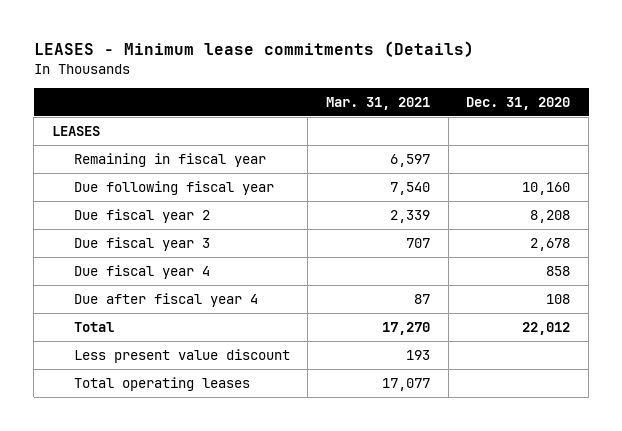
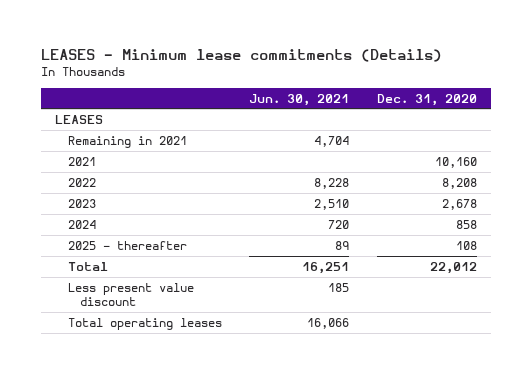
- | Mar. 31, 2021 | Dec. 31, 2020
+ | Jun. 30, 2021 | Dec. 31, 2020
- Remaining in fiscal year | 6,597 |
- Due following fiscal year | 7,540 | 10,160
- Due fiscal year 2 | 2,339 | 8,208
- Due fiscal year 3 | 707 | 2,678
- Due fiscal year 4 | | 858
- Due after fiscal year 4 | 87 | 108
+ Remaining in 2021 | 4,704 |
+ 2021 | | 10,160
+ 2022 | 8,228 | 8,208
+ 2023 | 2,510 | 2,678
+ 2024 | 720 | 858
+ 2025 - thereafter | 89 | 108

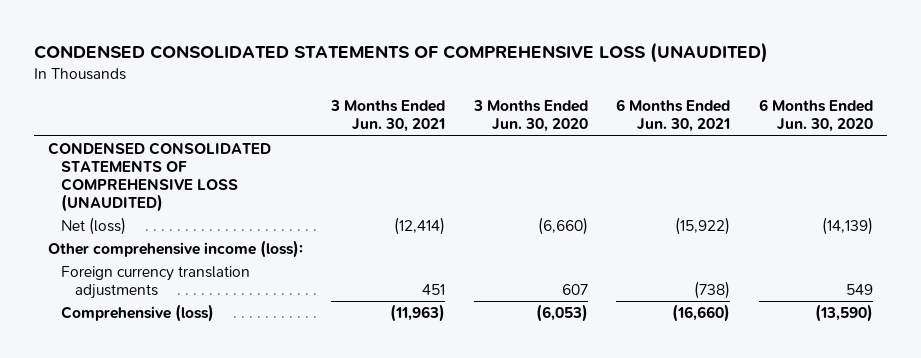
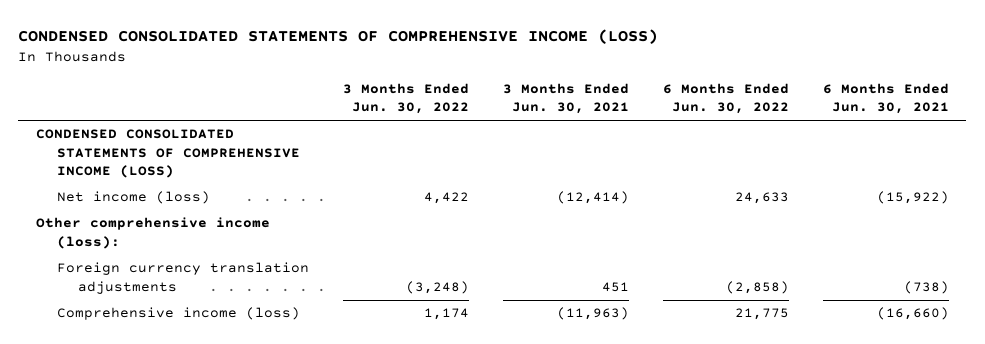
- CONDENSED CONSOLIDATED STATEMENTS OF COMPREHENSIVE LOSS (UNAUDITED)
+ CONDENSED CONSOLIDATED STATEMENTS OF COMPREHENSIVE INCOME (LOSS)
- | 3 Months Ended Jun. 30, 2021 | 3 Months Ended Jun. 30, 2020 | 6 Months Ended Jun. 30, 2021 | 6 Months Ended Jun. 30, 2020
+ | 3 Months Ended Jun. 30, 2022 | 3 Months Ended Jun. 30, 2021 | 6 Months Ended Jun. 30, 2022 | 6 Months Ended Jun. 30, 2021
- CONDENSED CONSOLIDATED STATEMENTS OF COMPREHENSIVE LOSS (UNAUDITED)
- Net (loss) | (12,414) | (6,660) | (15,922) | (14,139)
+ CONDENSED CONSOLIDATED STATEMENTS OF COMPREHENSIVE INCOME (LOSS)
+ Net income (loss) | 4,422 | (12,414) | 24,633 | (15,922)
- Comprehensive (loss) | (11,963) | (6,053) | (16,660) | (13,590)
+ Comprehensive income (loss) | 1,174 | (11,963) | 21,775 | (16,660)

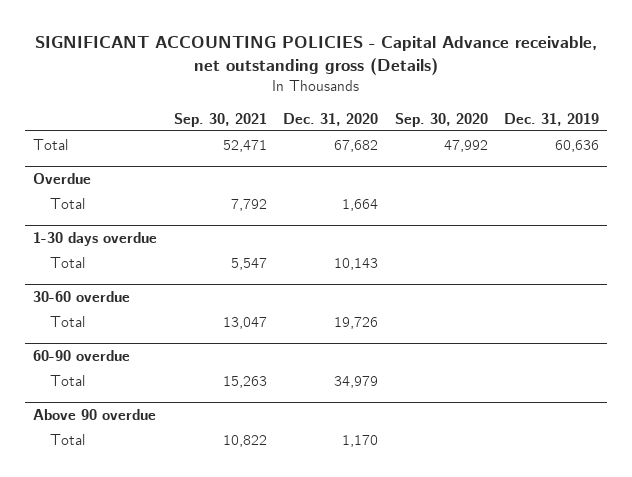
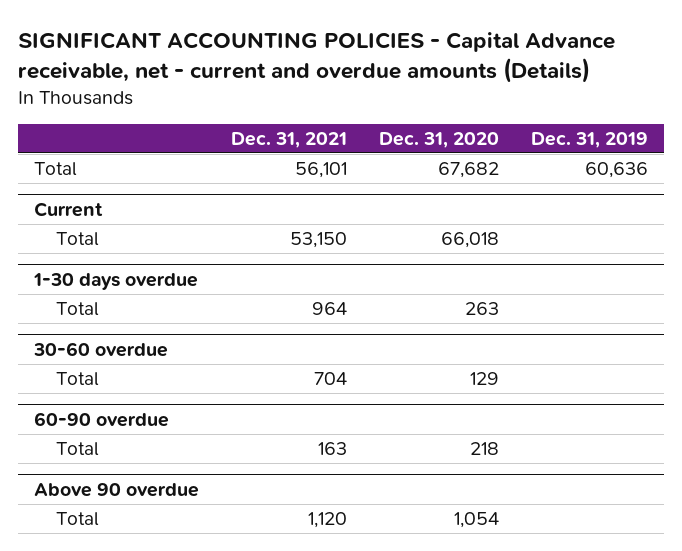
- SIGNIFICANT ACCOUNTING POLICIES - Capital Advance receivable, net outstanding gross (Details)
+ SIGNIFICANT ACCOUNTING POLICIES - Capital Advance receivable, net - current and overdue amounts (Details)
- | Sep. 30, 2021 | Dec. 31, 2020 | Sep. 30, 2020 | Dec. 31, 2019
+ | Dec. 31, 2021 | Dec. 31, 2020 | Dec. 31, 2019
- Overdue
- Total | 7,792 | 1,664 | |
+ Current
+ Total | 53,150 | 66,018 |
@ 1-30 days overdue
- Total | 5,547 | 10,143 | |
+ Total | 964 | 263 |
@ 30-60 overdue
- Total | 13,047 | 19,726 | |
+ Total | 704 | 129 |
@ 60-90 overdue
- Total | 15,263 | 34,979 | |
+ Total | 163 | 218 |
@ Above 90 overdue
- Total | 10,822 | 1,170 | |
+ Total | 1,120 | 1,054 |

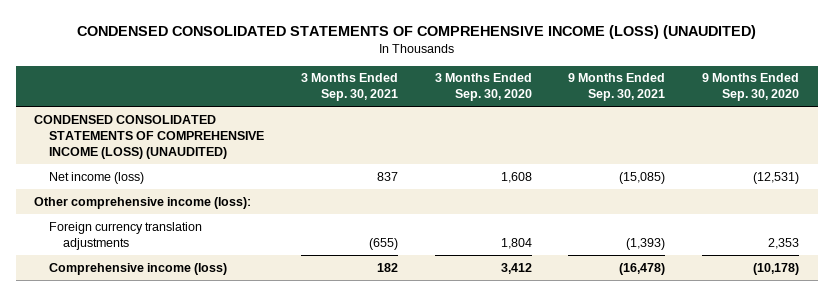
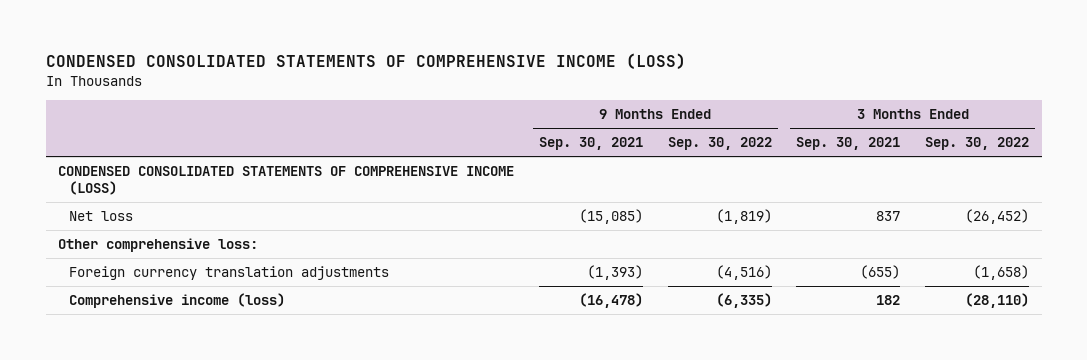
- CONDENSED CONSOLIDATED STATEMENTS OF COMPREHENSIVE INCOME (LOSS) (UNAUDITED)
+ CONDENSED CONSOLIDATED STATEMENTS OF COMPREHENSIVE INCOME (LOSS)
- | 3 Months Ended Sep. 30, 2021 | 3 Months Ended Sep. 30, 2020 | 9 Months Ended Sep. 30, 2021 | 9 Months Ended Sep. 30, 2020
+ | 9 Months Ended Sep. 30, 2021 | 9 Months Ended Sep. 30, 2022 | 3 Months Ended Sep. 30, 2021 | 3 Months Ended Sep. 30, 2022
- CONDENSED CONSOLIDATED STATEMENTS OF COMPREHENSIVE INCOME (LOSS) (UNAUDITED)
- Net income (loss) | 837 | 1,608 | (15,085) | (12,531)
- Other comprehensive income (loss):
+ CONDENSED CONSOLIDATED STATEMENTS OF COMPREHENSIVE INCOME (LOSS)
+ Net loss | (15,085) | (1,819) | 837 | (26,452)
+ Other comprehensive loss:

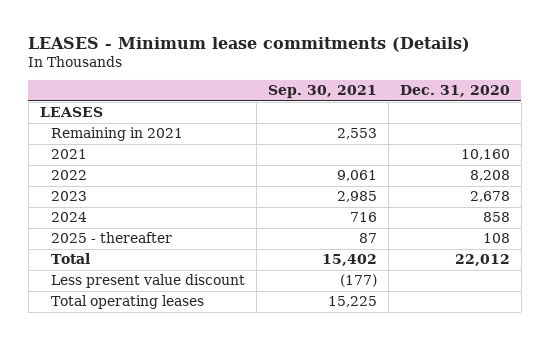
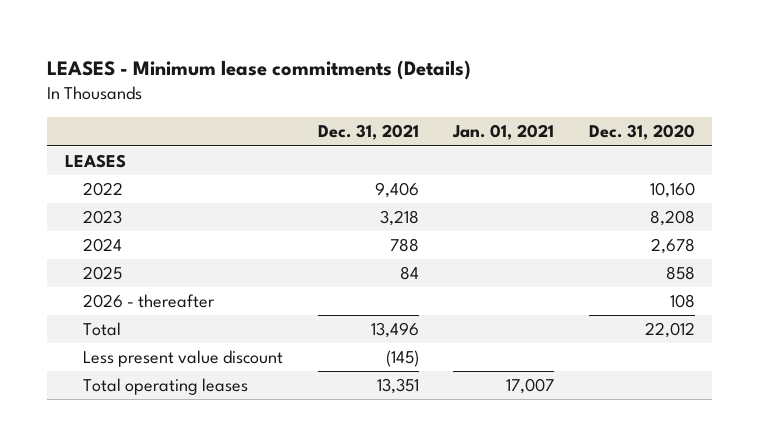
- | Sep. 30, 2021 | Dec. 31, 2020
+ | Dec. 31, 2021 | Jan. 01, 2021 | Dec. 31, 2020
- Remaining in 2021 | 2,553 |
- 2021 | | 10,160
- 2022 | 9,061 | 8,208
- 2023 | 2,985 | 2,678
- 2024 | 716 | 858
- 2025 - thereafter | 87 | 108
+ 2022 | 9,406 | | 10,160
+ 2023 | 3,218 | | 8,208
+ 2024 | 788 | | 2,678
+ 2025 | 84 | | 858
+ 2026 - thereafter | | | 108

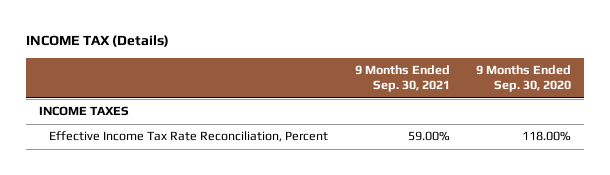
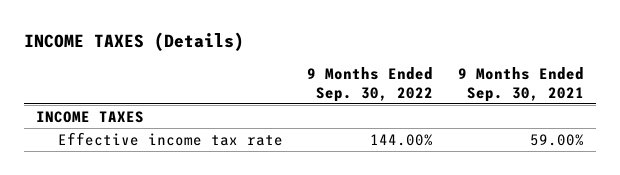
- INCOME TAX (Details)
+ INCOME TAXES (Details)
- | 9 Months Ended Sep. 30, 2021 | 9 Months Ended Sep. 30, 2020
+ | 9 Months Ended Sep. 30, 2022 | 9 Months Ended Sep. 30, 2021
- Effective Income Tax Rate Reconciliation, Percent | 59.00% | 118.00%
+ Effective income tax rate | 144.00% | 59.00%

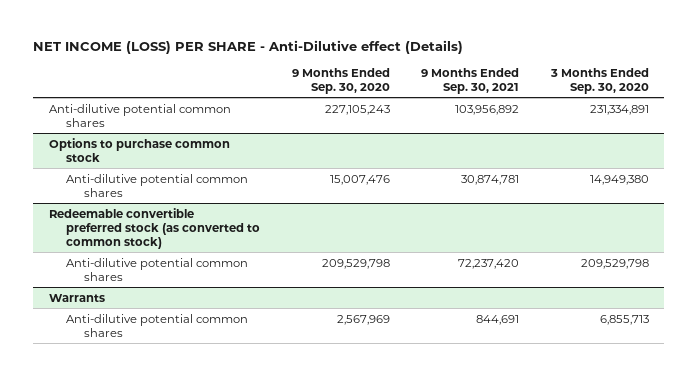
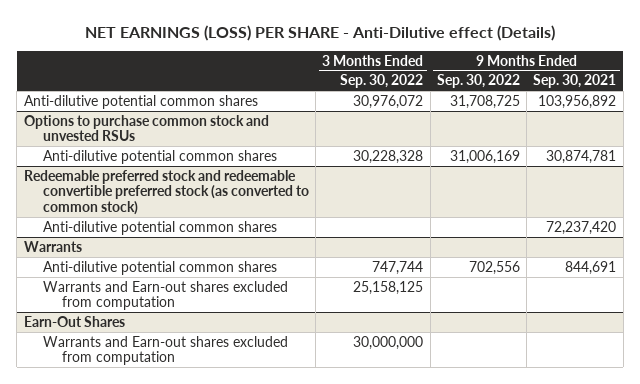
- NET INCOME (LOSS) PER SHARE - Anti-Dilutive effect (Details)
+ NET EARNINGS (LOSS) PER SHARE - Anti-Dilutive effect (Details)
- | 9 Months Ended Sep. 30, 2020 | 9 Months Ended Sep. 30, 2021 | 3 Months Ended Sep. 30, 2020
+ | 3 Months Ended Sep. 30, 2022 | 9 Months Ended Sep. 30, 2022 | 9 Months Ended Sep. 30, 2021
- Options to purchase common stock
+ Options to purchase common stock and unvested RSUs
- Redeemable convertible preferred stock (as converted to common stock)
+ Redeemable preferred stock and redeemable convertible preferred stock (as converted to common stock)
@ Warrants
+ Warrants and Earn-out shares excluded from computation | 25,158,125 | |
+ Earn-Out Shares
+ Warrants and Earn-out shares excluded from computation | 30,000,000 | |

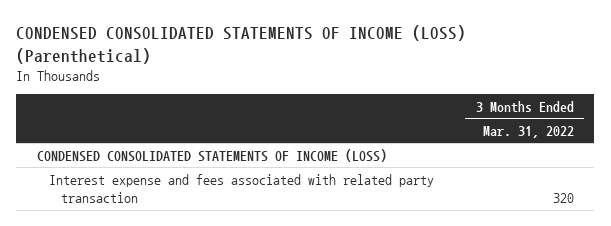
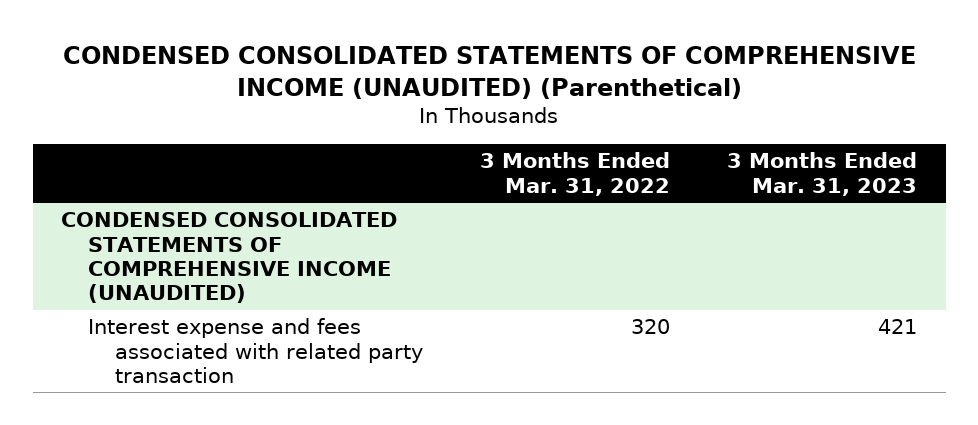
- CONDENSED CONSOLIDATED STATEMENTS OF INCOME (LOSS) (Parenthetical)
+ CONDENSED CONSOLIDATED STATEMENTS OF COMPREHENSIVE INCOME (UNAUDITED) (Parenthetical)
- | 3 Months Ended Mar. 31, 2022
+ | 3 Months Ended Mar. 31, 2022 | 3 Months Ended Mar. 31, 2023
- CONDENSED CONSOLIDATED STATEMENTS OF INCOME (LOSS)
+ CONDENSED CONSOLIDATED STATEMENTS OF COMPREHENSIVE INCOME (UNAUDITED)

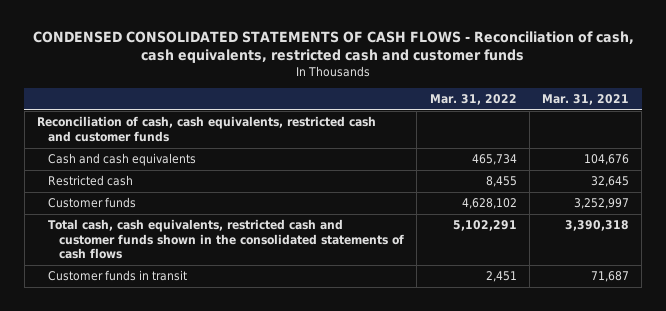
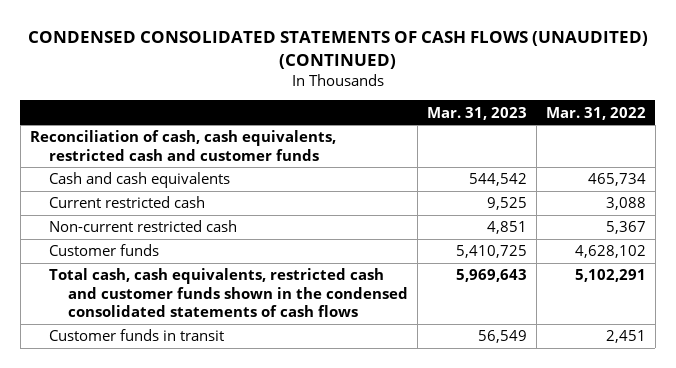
- CONDENSED CONSOLIDATED STATEMENTS OF CASH FLOWS - Reconciliation of cash, cash equivalents, restricted cash and customer funds
+ CONDENSED CONSOLIDATED STATEMENTS OF CASH FLOWS (UNAUDITED) (CONTINUED)
- | Mar. 31, 2022 | Mar. 31, 2021
+ | Mar. 31, 2023 | Mar. 31, 2022
- Restricted cash | 8,455 | 32,645
+ Current restricted cash | 9,525 | 3,088
+ Non-current restricted cash | 4,851 | 5,367
- Total cash, cash equivalents, restricted cash and customer funds shown in the consolidated statements of cash flows | 5,102,291 | 3,390,318
+ Total cash, cash equivalents, restricted cash and customer funds shown in the condensed consolidated statements of cash flows | 5,969,643 | 5,102,291

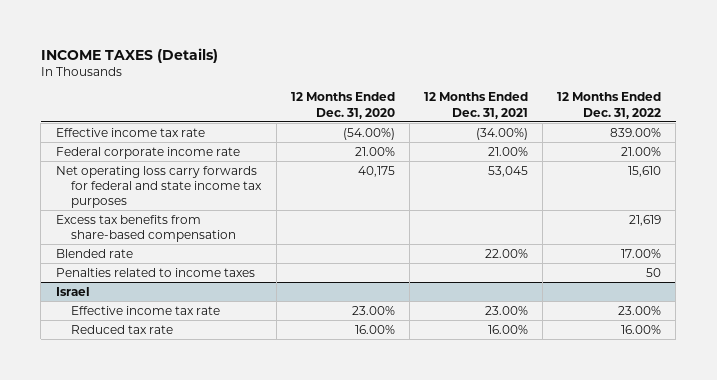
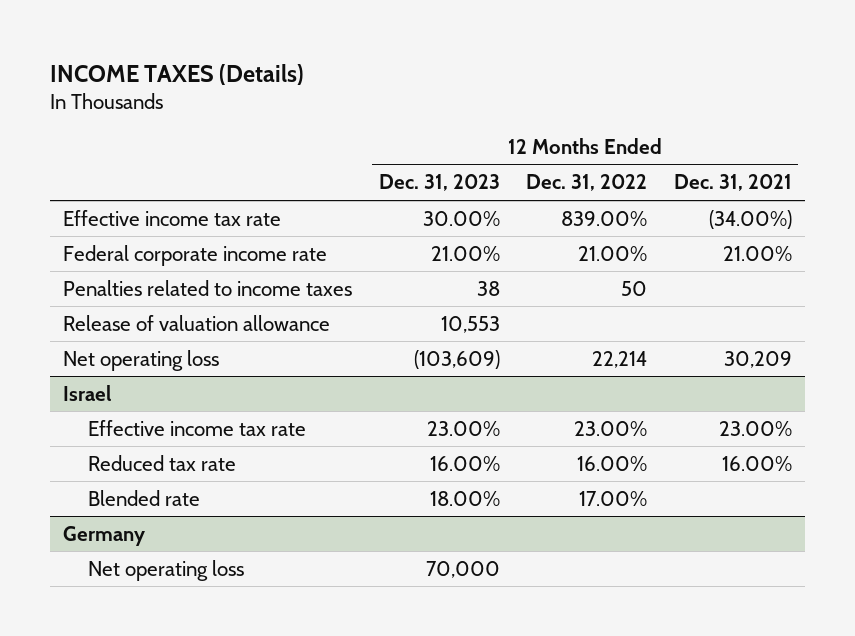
- | 12 Months Ended Dec. 31, 2020 | 12 Months Ended Dec. 31, 2021 | 12 Months Ended Dec. 31, 2022
+ | 12 Months Ended Dec. 31, 2023 | 12 Months Ended Dec. 31, 2022 | 12 Months Ended Dec. 31, 2021
- Net operating loss carry forwards for federal and state income tax purposes | 40,175 | 53,045 | 15,610
- Excess tax benefits from share-based compensation | | | 21,619
- Blended rate | | 22.00% | 17.00%
+ Release of valuation allowance | 10,553 | |
+ Net operating loss | (103,609) | 22,214 | 30,209
@ Israel
+ Blended rate | 18.00% | 17.00% |
+ Germany
+ Net operating loss | 70,000 | |

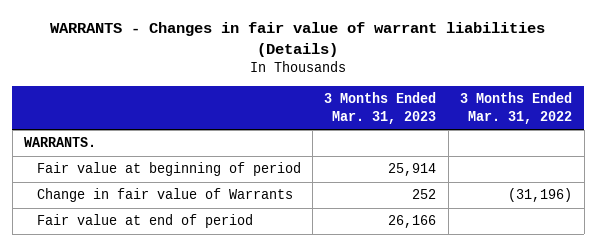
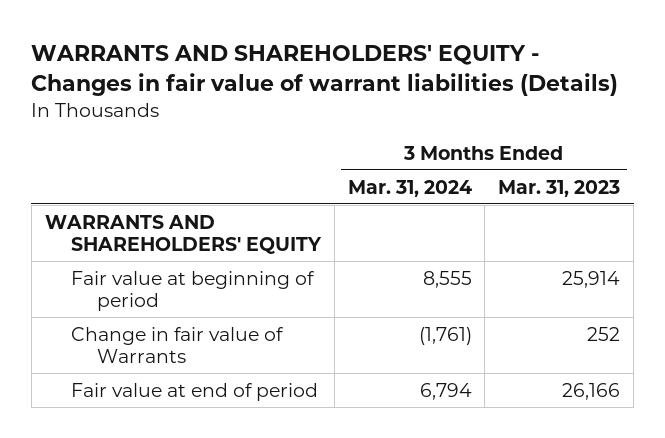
- WARRANTS - Changes in fair value of warrant liabilities (Details)
+ WARRANTS AND SHAREHOLDERS' EQUITY - Changes in fair value of warrant liabilities (Details)
- | 3 Months Ended Mar. 31, 2023 | 3 Months Ended Mar. 31, 2022
+ | 3 Months Ended Mar. 31, 2024 | 3 Months Ended Mar. 31, 2023
- WARRANTS.
+ WARRANTS AND SHAREHOLDERS' EQUITY

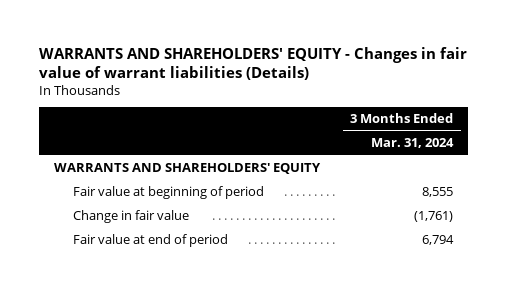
- | 3 Months Ended Mar. 31, 2024 | 3 Months Ended Mar. 31, 2023
+ | 3 Months Ended Mar. 31, 2024
- Change in fair value of Warrants | (1,761) | 252
+ Change in fair value | (1,761)

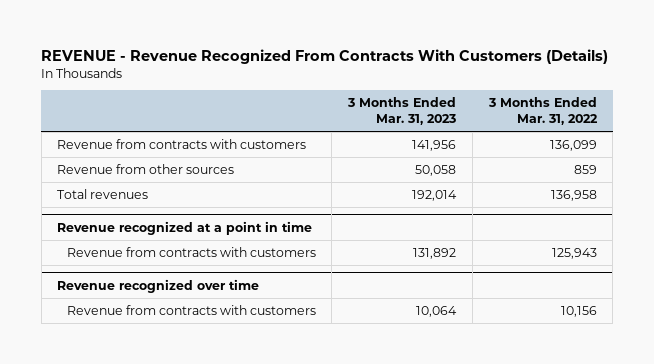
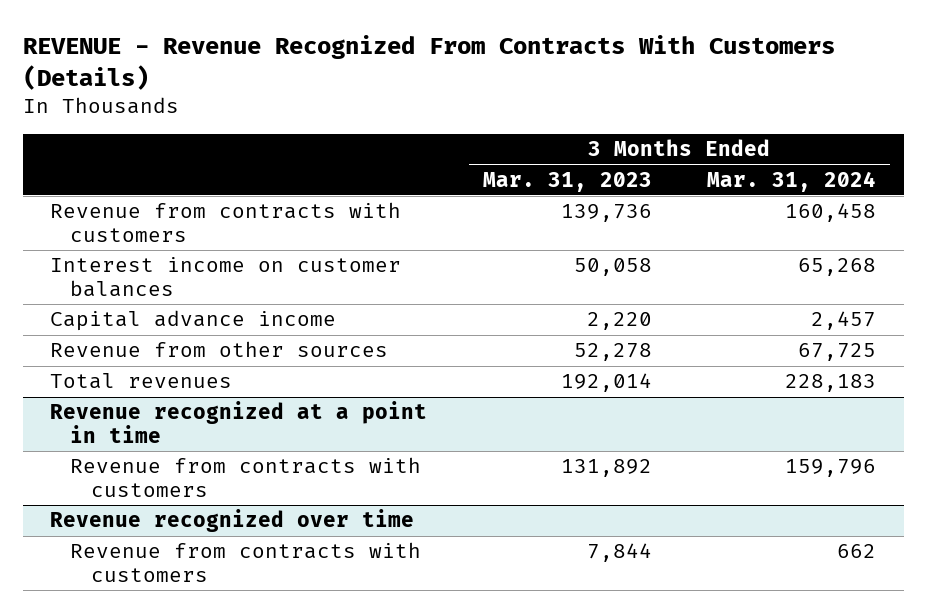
- | 3 Months Ended Mar. 31, 2023 | 3 Months Ended Mar. 31, 2022
+ | 3 Months Ended Mar. 31, 2023 | 3 Months Ended Mar. 31, 2024
- Revenue from contracts with customers | 141,956 | 136,099
- Revenue from other sources | 50,058 | 859
+ Revenue from contracts with customers | 139,736 | 160,458
+ Interest income on customer balances | 50,058 | 65,268
+ Capital advance income | 2,220 | 2,457
+ Revenue from other sources | 52,278 | 67,725
@ Revenue recognized over time
- Revenue from contracts with customers | 10,064 | 10,156
+ Revenue from contracts with customers | 7,844 | 662

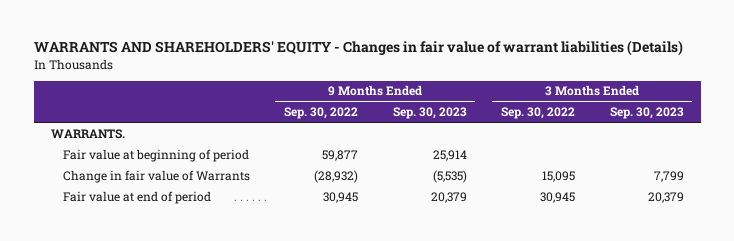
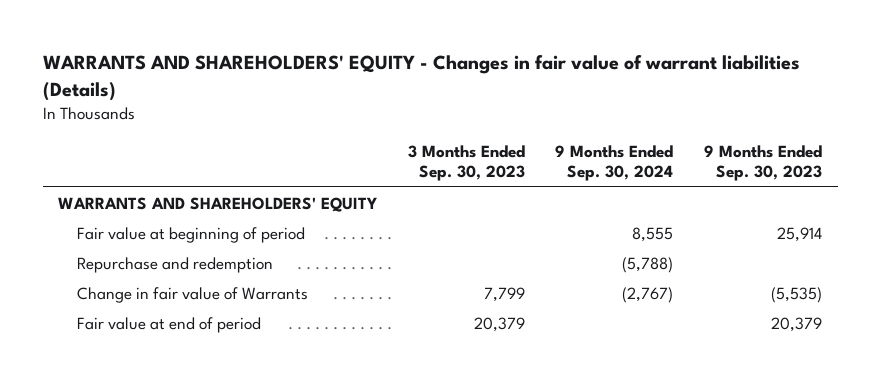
- | 9 Months Ended Sep. 30, 2022 | 9 Months Ended Sep. 30, 2023 | 3 Months Ended Sep. 30, 2022 | 3 Months Ended Sep. 30, 2023
+ | 3 Months Ended Sep. 30, 2023 | 9 Months Ended Sep. 30, 2024 | 9 Months Ended Sep. 30, 2023
- WARRANTS.
+ WARRANTS AND SHAREHOLDERS' EQUITY
+ Repurchase and redemption | | (5,788) |

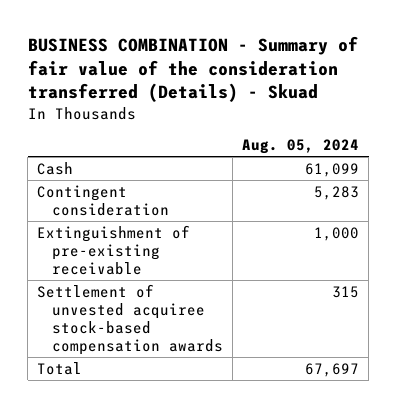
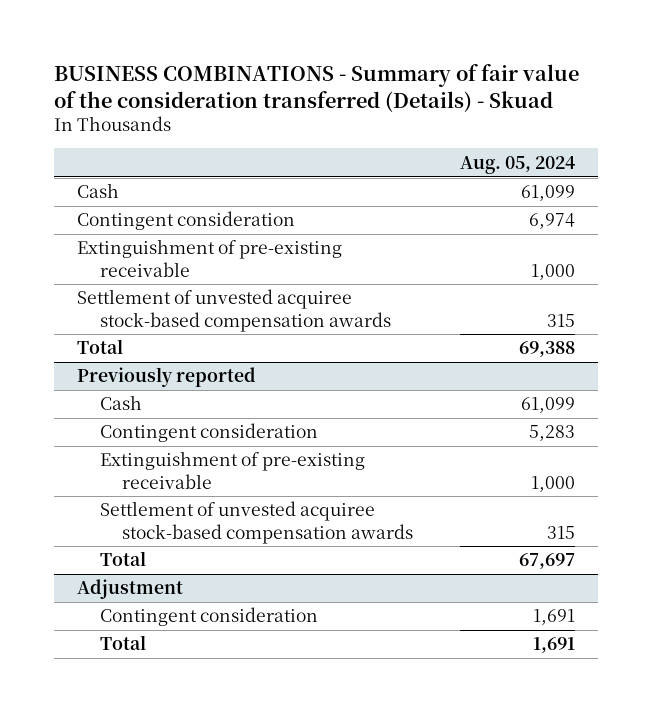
- BUSINESS COMBINATION - Summary of fair value of the consideration transferred (Details) - Skuad
+ BUSINESS COMBINATIONS - Summary of fair value of the consideration transferred (Details) - Skuad
+ Contingent consideration | 6,974
+ Extinguishment of pre-existing receivable | 1,000
+ Settlement of unvested acquiree stock-based compensation awards | 315
+ Total | 69,388
+ Previously reported
+ Cash | 61,099
+ Adjustment
+ Contingent consideration | 1,691
+ Total | 1,691

